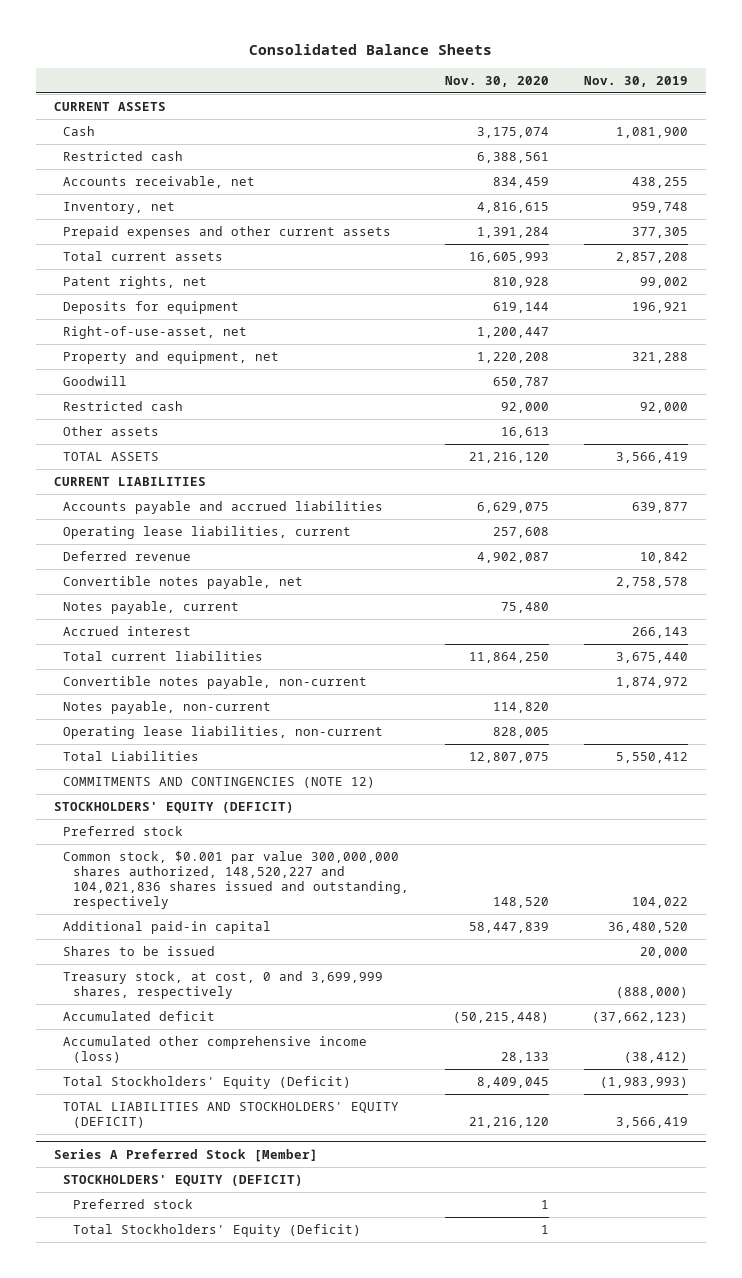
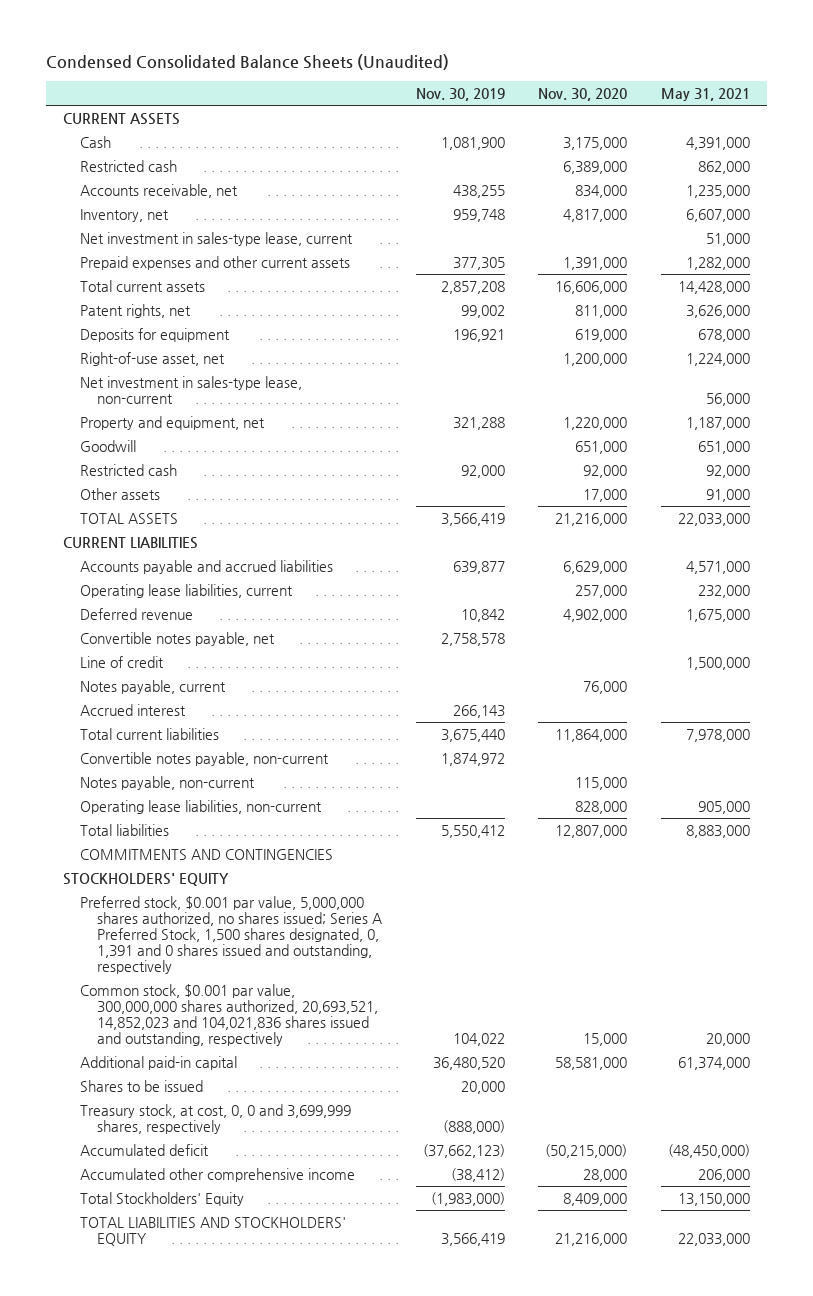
- Consolidated Balance Sheets
+ Condensed Consolidated Balance Sheets (Unaudited)
- | Nov. 30, 2020 | Nov. 30, 2019
+ | Nov. 30, 2019 | Nov. 30, 2020 | May 31, 2021
- Cash | 3,175,074 | 1,081,900
- Restricted cash | 6,388,561 |
- Accounts receivable, net | 834,459 | 438,255
- Inventory, net | 4,816,615 | 959,748
- Prepaid expenses and other current assets | 1,391,284 | 377,305
- Total current assets | 16,605,993 | 2,857,208
- Patent rights, net | 810,928 | 99,002
- Deposits for equipment | 619,144 | 196,921
- Right-of-use-asset, net | 1,200,447 |
- Property and equipment, net | 1,220,208 | 321,288
- Goodwill | 650,787 |
+ Cash | 1,081,900 | 3,175,000 | 4,391,000
+ Restricted cash | | 6,389,000 | 862,000
+ Accounts receivable, net | 438,255 | 834,000 | 1,235,000
+ Inventory, net | 959,748 | 4,817,000 | 6,607,000
+ Net investment in sales-type lease, current | | | 51,000
+ Prepaid expenses and other current assets | 377,305 | 1,391,000 | 1,282,000
+ Total current assets | 2,857,208 | 16,606,000 | 14,428,000
+ Patent rights, net | 99,002 | 811,000 | 3,626,000
+ Deposits for equipment | 196,921 | 619,000 | 678,000
+ Right-of-use asset, net | | 1,200,000 | 1,224,000
+ Net investment in sales-type lease, non-current | | | 56,000
+ Property and equipment, net | 321,288 | 1,220,000 | 1,187,000
+ Goodwill | | 651,000 | 651,000
- Other assets | 16,613 |
- TOTAL ASSETS | 21,216,120 | 3,566,419
+ Other assets | | 17,000 | 91,000
+ TOTAL ASSETS | 3,566,419 | 21,216,000 | 22,033,000
- Accounts payable and accrued liabilities | 6,629,075 | 639,877
- Operating lease liabilities, current | 257,608 |
- Deferred revenue | 4,902,087 | 10,842
+ Accounts payable and accrued liabilities | 639,877 | 6,629,000 | 4,571,000
+ Operating lease liabilities, current | | 257,000 | 232,000
+ Deferred revenue | 10,842 | 4,902,000 | 1,675,000
- Notes payable, current | 75,480 |
+ Line of credit | | | 1,500,000
+ Notes payable, current | | 76,000 |
- Total current liabilities | 11,864,250 | 3,675,440
+ Total current liabilities | 3,675,440 | 11,864,000 | 7,978,000
- Notes payable, non-current | 114,820 |
- Operating lease liabilities, non-current | 828,005 |
- Total Liabilities | 12,807,075 | 5,550,412
- COMMITMENTS AND CONTINGENCIES (NOTE 12)
- STOCKHOLDERS' EQUITY (DEFICIT)
- Preferred stock
- Common stock, $0.001 par value 300,000,000 shares authorized, 148,520,227 and 104,021,836 shares issued and outstanding, respectively | 148,520 | 104,022
- Additional paid-in capital | 58,447,839 | 36,480,520
+ Notes payable, non-current | | 115,000 |
+ Operating lease liabilities, non-current | | 828,000 | 905,000
+ Total liabilities | 5,550,412 | 12,807,000 | 8,883,000
+ COMMITMENTS AND CONTINGENCIES
+ STOCKHOLDERS' EQUITY
+ Preferred stock, $0.001 par value, 5,000,000 shares authorized, no shares issued; Series A Preferred Stock, 1,500 shares designated, 0, 1,391 and 0 shares issued and outstanding, respectively
+ Common stock, $0.001 par value, 300,000,000 shares authorized, 20,693,521, 14,852,023 and 104,021,836 shares issued and outstanding, respectively | 104,022 | 15,000 | 20,000
+ Additional paid-in capital | 36,480,520 | 58,581,000 | 61,374,000
- Treasury stock, at cost, 0 and 3,699,999 shares, respectively | | (888,000)
- Accumulated deficit | (50,215,448) | (37,662,123)
- Accumulated other comprehensive income (loss) | 28,133 | (38,412)
- Total Stockholders' Equity (Deficit) | 8,409,045 | (1,983,993)
- TOTAL LIABILITIES AND STOCKHOLDERS' EQUITY (DEFICIT) | 21,216,120 | 3,566,419
- Series A Preferred Stock [Member]
- STOCKHOLDERS' EQUITY (DEFICIT)
- Preferred stock | 1 |
- Total Stockholders' Equity (Deficit) | 1 |
+ Treasury stock, at cost, 0, 0 and 3,699,999 shares, respectively | (888,000) | |
+ Accumulated deficit | (37,662,123) | (50,215,000) | (48,450,000)
+ Accumulated other comprehensive income | (38,412) | 28,000 | 206,000
+ Total Stockholders' Equity | (1,983,000) | 8,409,000 | 13,150,000
+ TOTAL LIABILITIES AND STOCKHOLDERS' EQUITY | 3,566,419 | 21,216,000 | 22,033,000

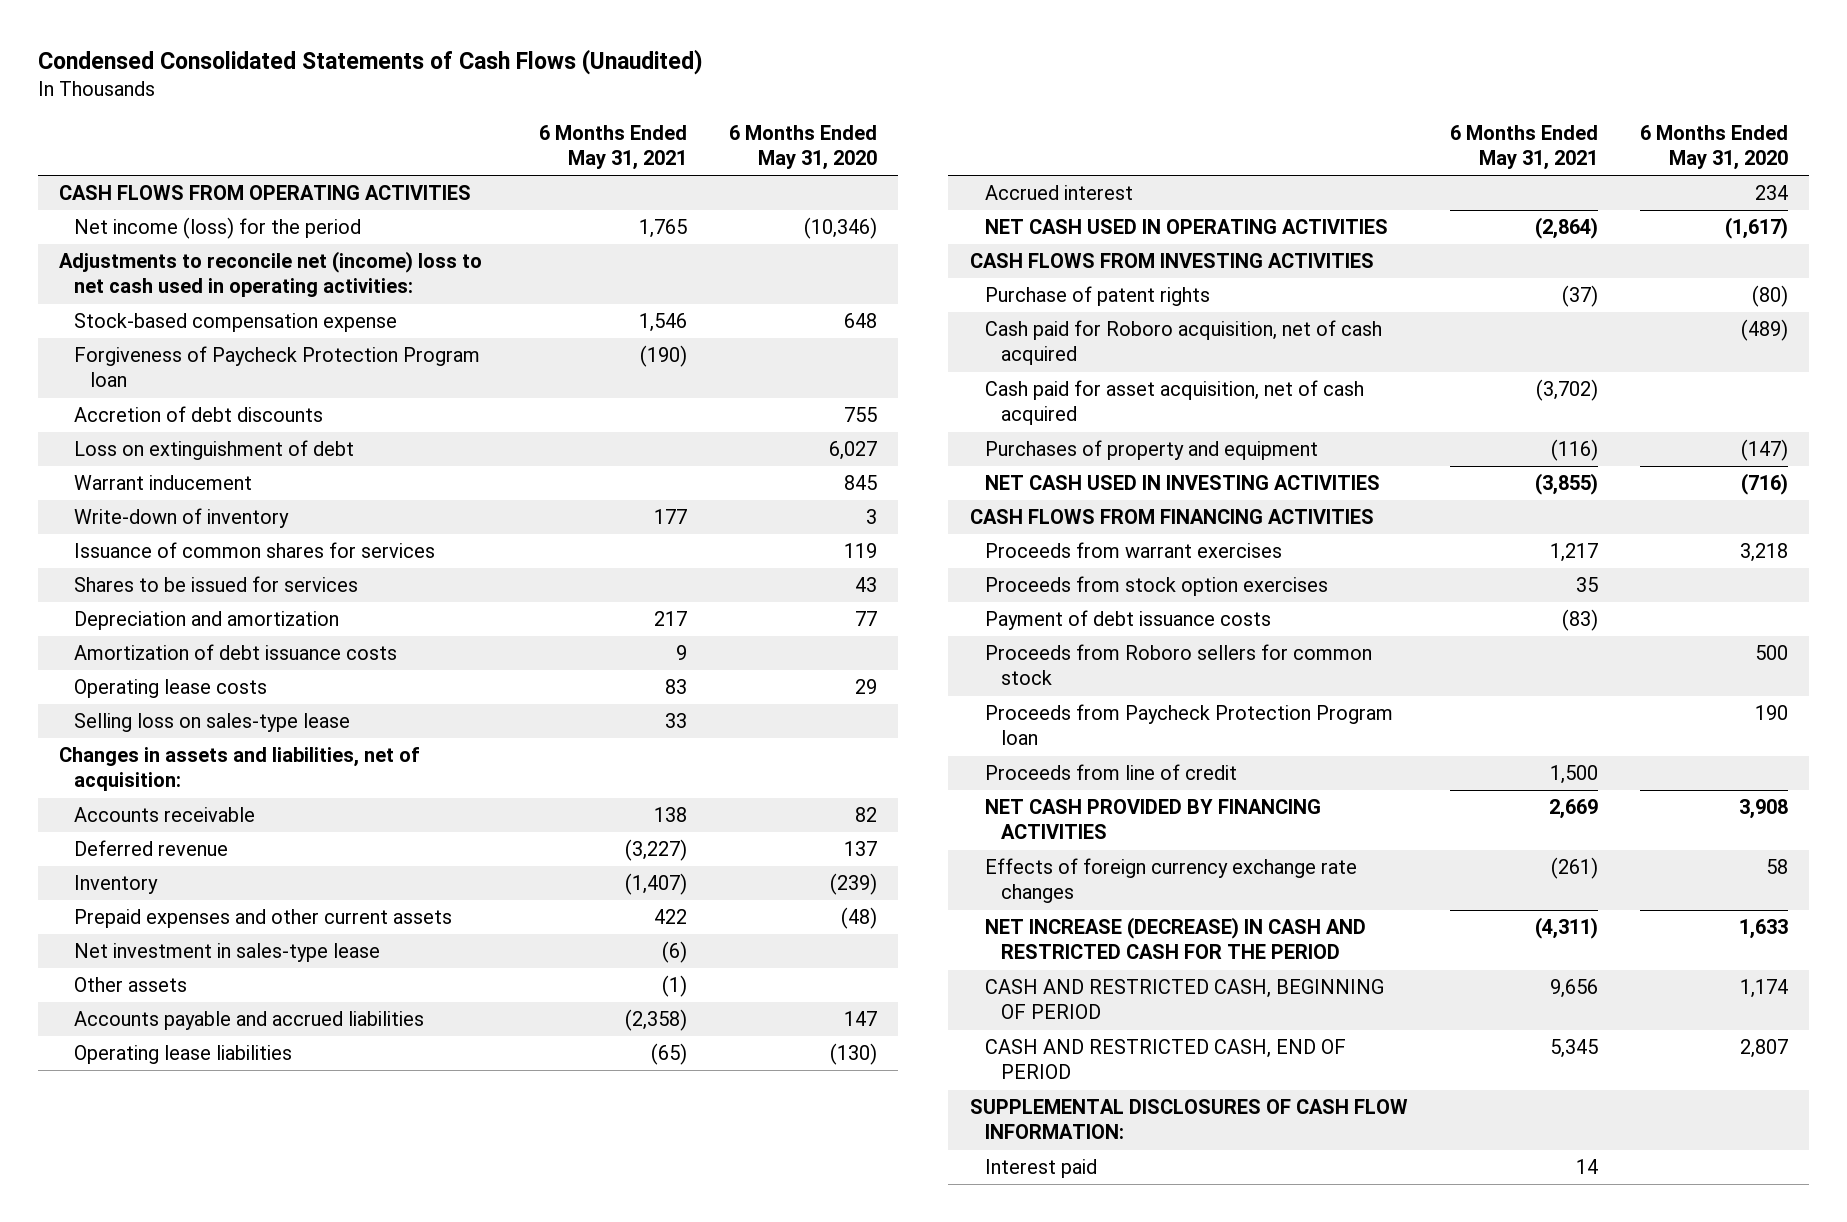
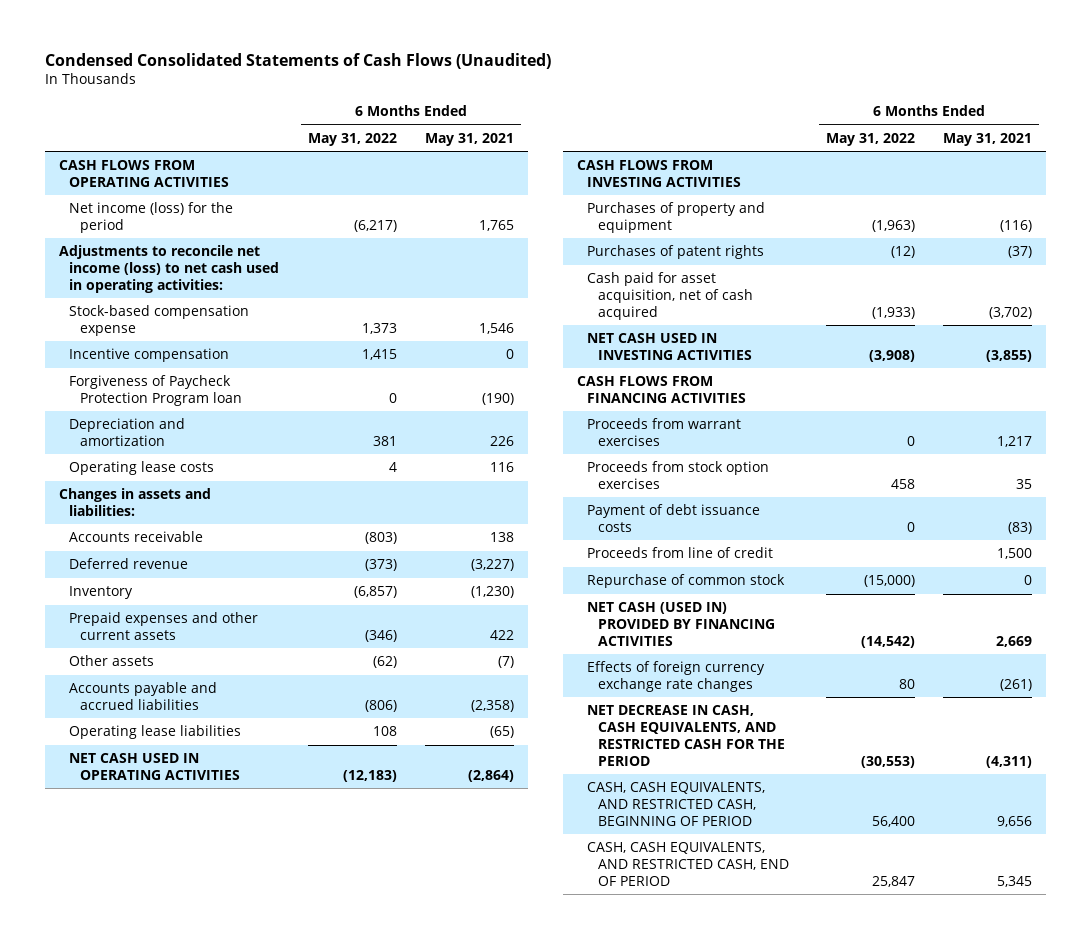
- | 6 Months Ended May 31, 2021 | 6 Months Ended May 31, 2020
+ | 6 Months Ended May 31, 2022 | 6 Months Ended May 31, 2021
- Adjustments to reconcile net (income) loss to net cash used in operating activities:
+ Adjustments to reconcile net income (loss) to net cash used in operating activities:
+ Incentive compensation | 1,415 | 0
- Accretion of debt discounts | | 755
- Loss on extinguishment of debt | | 6,027
- Warrant inducement | | 845
- Write-down of inventory | 177 | 3
- Issuance of common shares for services | | 119
- Shares to be issued for services | | 43
- Depreciation and amortization | 217 | 77
- Amortization of debt issuance costs | 9 |
- Operating lease costs | 83 | 29
- Selling loss on sales-type lease | 33 |
- Changes in assets and liabilities, net of acquisition:
+ Depreciation and amortization | 381 | 226
+ Operating lease costs | 4 | 116
+ Changes in assets and liabilities:
- Inventory | (1,407) | (239)
+ Inventory | (6,857) | (1,230)
- Net investment in sales-type lease | (6) |
- Other assets | (1) |
+ Other assets | (62) | (7)
- Accrued interest | | 234
- Purchase of patent rights | (37) | (80)
- Cash paid for Roboro acquisition, net of cash acquired | | (489)
+ Purchases of patent rights | (12) | (37)
moved down: Cash paid for asset acquisition, net of cash acquired | (1,933) | (3,702)
- Proceeds from Roboro sellers for common stock | | 500
- Proceeds from Paycheck Protection Program loan | | 190
- NET CASH PROVIDED BY FINANCING ACTIVITIES | 2,669 | 3,908
+ Repurchase of common stock | (15,000) | 0
+ NET CASH (USED IN) PROVIDED BY FINANCING ACTIVITIES | (14,542) | 2,669
- NET INCREASE (DECREASE) IN CASH AND RESTRICTED CASH FOR THE PERIOD | (4,311) | 1,633
- CASH AND RESTRICTED CASH, BEGINNING OF PERIOD | 9,656 | 1,174
- CASH AND RESTRICTED CASH, END OF PERIOD | 5,345 | 2,807
- SUPPLEMENTAL DISCLOSURES OF CASH FLOW INFORMATION:
- Interest paid | 14 |
+ NET DECREASE IN CASH, CASH EQUIVALENTS, AND RESTRICTED CASH FOR THE PERIOD | (30,553) | (4,311)
+ CASH, CASH EQUIVALENTS, AND RESTRICTED CASH, BEGINNING OF PERIOD | 56,400 | 9,656
+ CASH, CASH EQUIVALENTS, AND RESTRICTED CASH, END OF PERIOD | 25,847 | 5,345

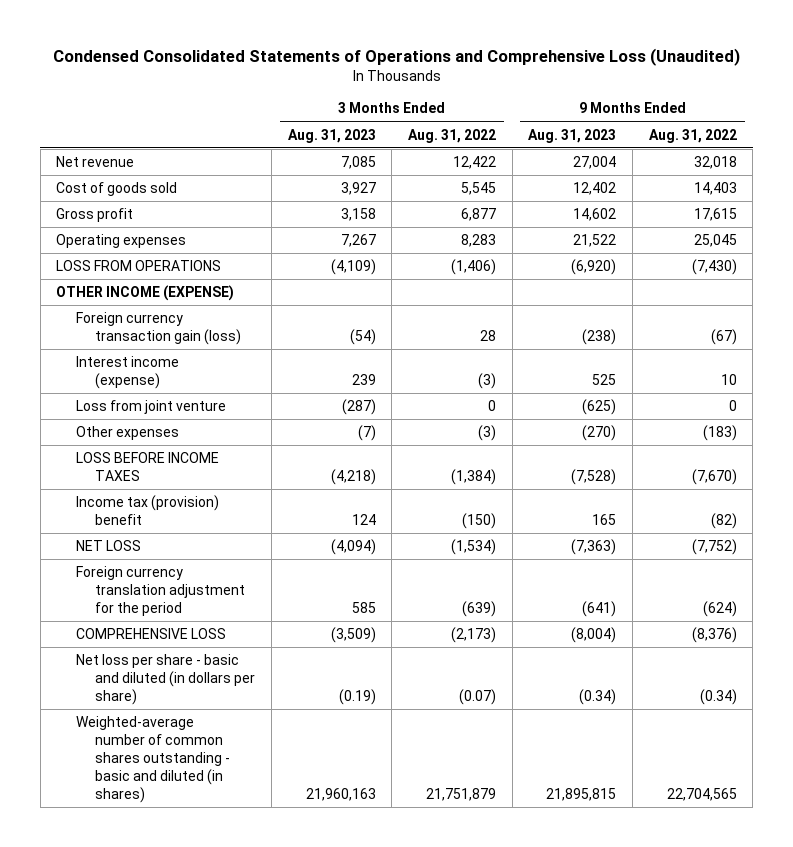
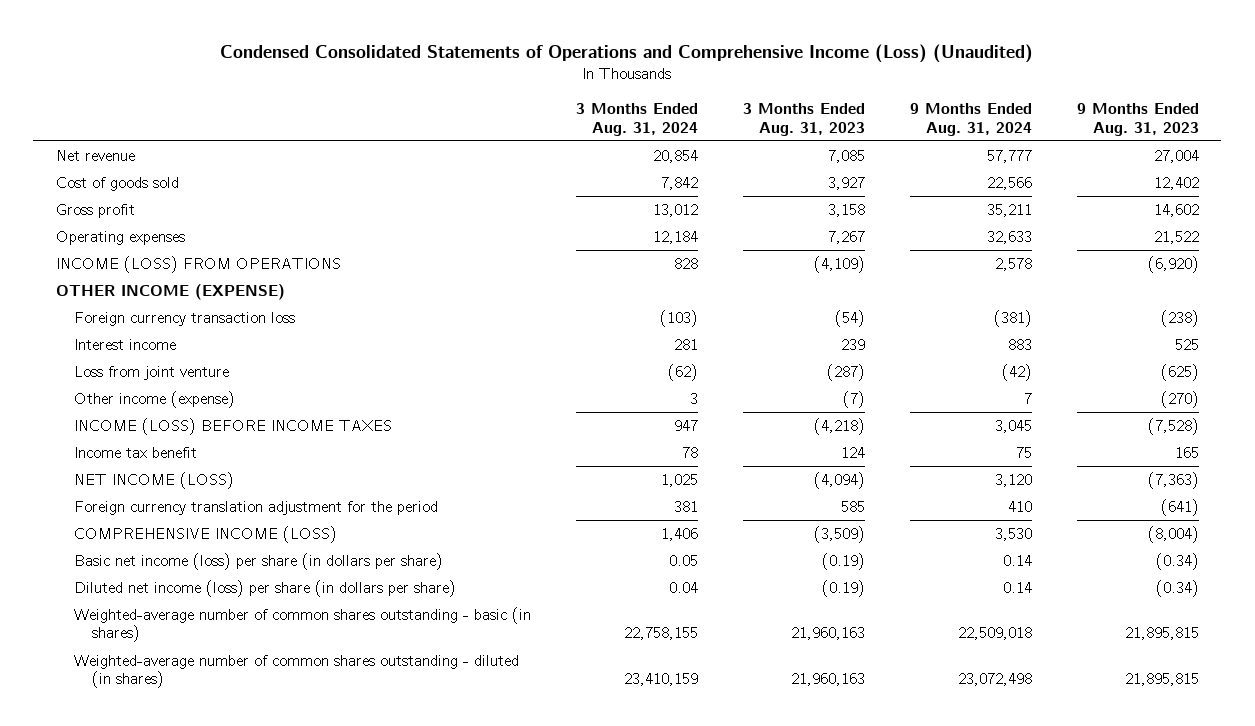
- Condensed Consolidated Statements of Operations and Comprehensive Loss (Unaudited)
+ Condensed Consolidated Statements of Operations and Comprehensive Income (Loss) (Unaudited)
- | 3 Months Ended Aug. 31, 2023 | 3 Months Ended Aug. 31, 2022 | 9 Months Ended Aug. 31, 2023 | 9 Months Ended Aug. 31, 2022
+ | 3 Months Ended Aug. 31, 2024 | 3 Months Ended Aug. 31, 2023 | 9 Months Ended Aug. 31, 2024 | 9 Months Ended Aug. 31, 2023
- LOSS FROM OPERATIONS | (4,109) | (1,406) | (6,920) | (7,430)
+ INCOME (LOSS) FROM OPERATIONS | 828 | (4,109) | 2,578 | (6,920)
- Foreign currency transaction gain (loss) | (54) | 28 | (238) | (67)
- Interest income (expense) | 239 | (3) | 525 | 10
+ Foreign currency transaction loss | (103) | (54) | (381) | (238)
+ Interest income | 281 | 239 | 883 | 525
- Other expenses | (7) | (3) | (270) | (183)
- LOSS BEFORE INCOME TAXES | (4,218) | (1,384) | (7,528) | (7,670)
- Income tax (provision) benefit | 124 | (150) | 165 | (82)
- NET LOSS | (4,094) | (1,534) | (7,363) | (7,752)
+ Other income (expense) | 3 | (7) | 7 | (270)
+ INCOME (LOSS) BEFORE INCOME TAXES | 947 | (4,218) | 3,045 | (7,528)
+ Income tax benefit | 78 | 124 | 75 | 165
+ NET INCOME (LOSS) | 1,025 | (4,094) | 3,120 | (7,363)
- COMPREHENSIVE LOSS | (3,509) | (2,173) | (8,004) | (8,376)
- Net loss per share - basic and diluted (in dollars per share) | (0.19) | (0.07) | (0.34) | (0.34)
- Weighted-average number of common shares outstanding - basic and diluted (in shares) | 21,960,163 | 21,751,879 | 21,895,815 | 22,704,565
+ COMPREHENSIVE INCOME (LOSS) | 1,406 | (3,509) | 3,530 | (8,004)
+ Basic net income (loss) per share (in dollars per share) | 0.05 | (0.19) | 0.14 | (0.34)
+ Diluted net income (loss) per share (in dollars per share) | 0.04 | (0.19) | 0.14 | (0.34)
+ Weighted-average number of common shares outstanding - basic (in shares) | 22,758,155 | 21,960,163 | 22,509,018 | 21,895,815
+ Weighted-average number of common shares outstanding - diluted (in shares) | 23,410,159 | 21,960,163 | 23,072,498 | 21,895,815

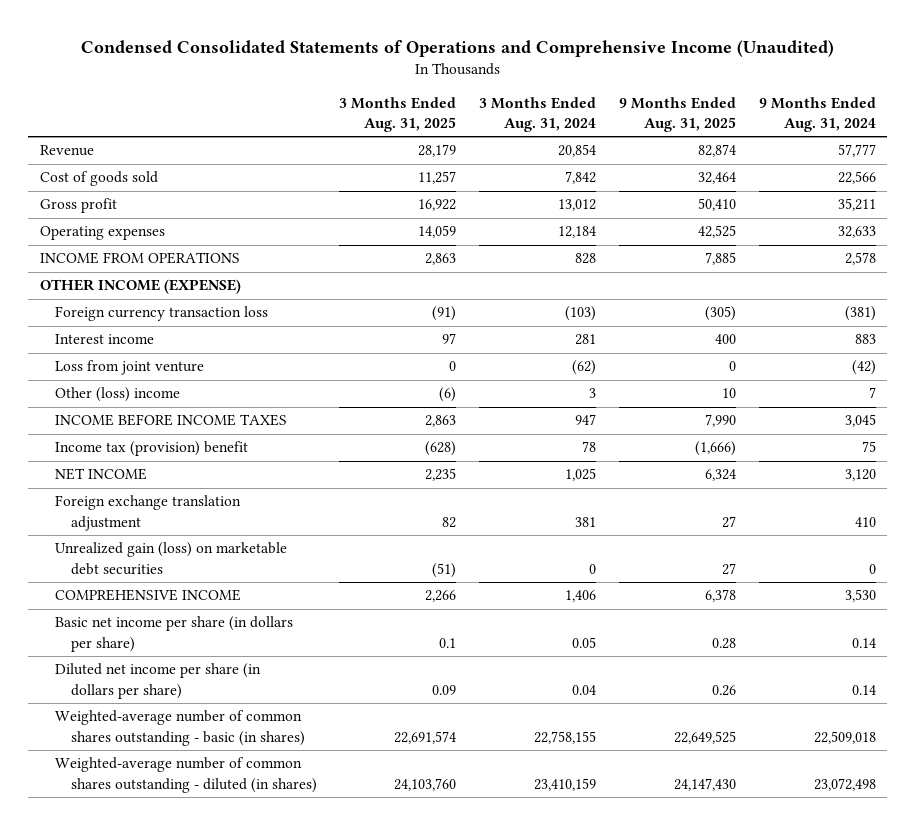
- Condensed Consolidated Statements of Operations and Comprehensive Income (Loss) (Unaudited)
+ Condensed Consolidated Statements of Operations and Comprehensive Income (Unaudited)
- | 3 Months Ended Aug. 31, 2024 | 3 Months Ended Aug. 31, 2023 | 9 Months Ended Aug. 31, 2024 | 9 Months Ended Aug. 31, 2023
+ | 3 Months Ended Aug. 31, 2025 | 3 Months Ended Aug. 31, 2024 | 9 Months Ended Aug. 31, 2025 | 9 Months Ended Aug. 31, 2024
- Net revenue | 20,854 | 7,085 | 57,777 | 27,004
+ Revenue | 28,179 | 20,854 | 82,874 | 57,777
- INCOME (LOSS) FROM OPERATIONS | 828 | (4,109) | 2,578 | (6,920)
+ INCOME FROM OPERATIONS | 2,863 | 828 | 7,885 | 2,578
- Other income (expense) | 3 | (7) | 7 | (270)
- INCOME (LOSS) BEFORE INCOME TAXES | 947 | (4,218) | 3,045 | (7,528)
- Income tax benefit | 78 | 124 | 75 | 165
- NET INCOME (LOSS) | 1,025 | (4,094) | 3,120 | (7,363)
- Foreign currency translation adjustment for the period | 381 | 585 | 410 | (641)
- COMPREHENSIVE INCOME (LOSS) | 1,406 | (3,509) | 3,530 | (8,004)
- Basic net income (loss) per share (in dollars per share) | 0.05 | (0.19) | 0.14 | (0.34)
- Diluted net income (loss) per share (in dollars per share) | 0.04 | (0.19) | 0.14 | (0.34)
+ Other (loss) income | (6) | 3 | 10 | 7
+ INCOME BEFORE INCOME TAXES | 2,863 | 947 | 7,990 | 3,045
+ Income tax (provision) benefit | (628) | 78 | (1,666) | 75
+ NET INCOME | 2,235 | 1,025 | 6,324 | 3,120
+ Foreign exchange translation adjustment | 82 | 381 | 27 | 410
+ Unrealized gain (loss) on marketable debt securities | (51) | 0 | 27 | 0
+ COMPREHENSIVE INCOME | 2,266 | 1,406 | 6,378 | 3,530
+ Basic net income per share (in dollars per share) | 0.1 | 0.05 | 0.28 | 0.14
+ Diluted net income per share (in dollars per share) | 0.09 | 0.04 | 0.26 | 0.14

